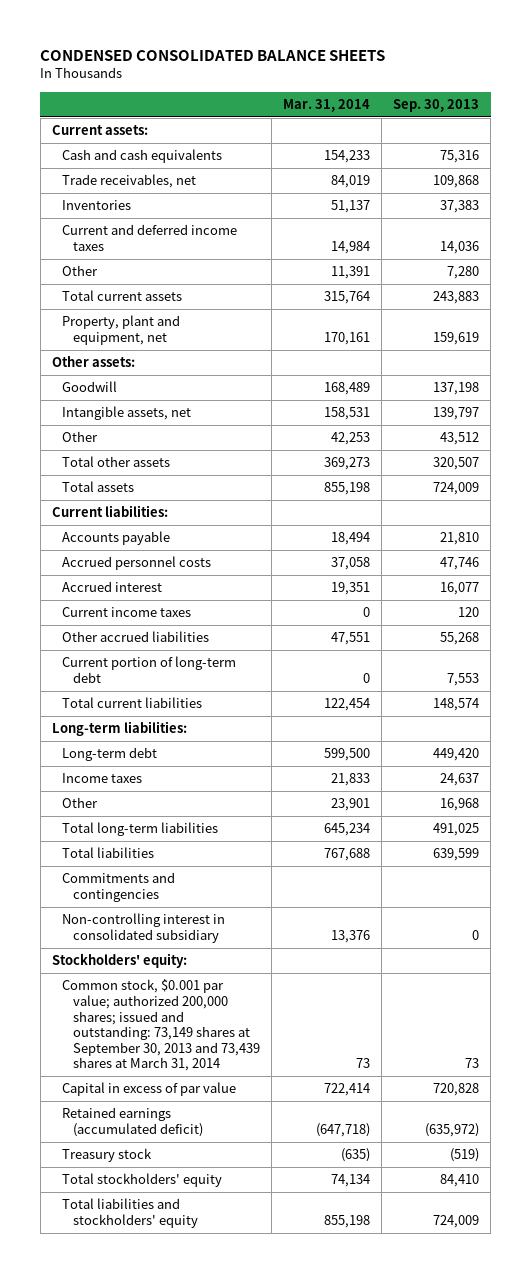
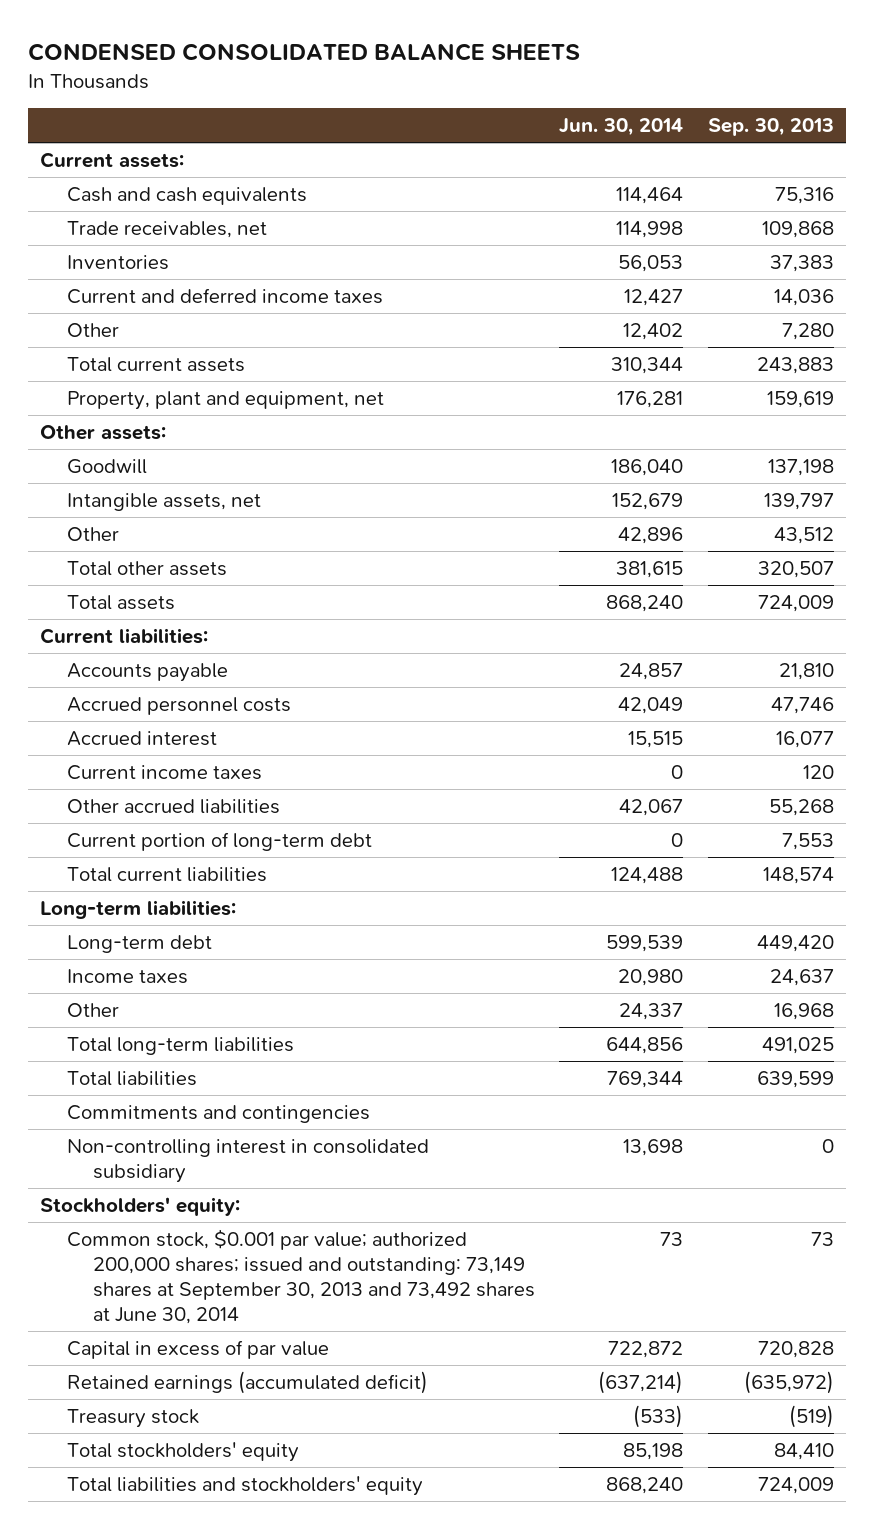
- | Mar. 31, 2014 | Sep. 30, 2013
+ | Jun. 30, 2014 | Sep. 30, 2013
- Common stock, $0.001 par value; authorized 200,000 shares; issued and outstanding: 73,149 shares at September 30, 2013 and 73,439 shares at March 31, 2014 | 73 | 73
+ Common stock, $0.001 par value; authorized 200,000 shares; issued and outstanding: 73,149 shares at September 30, 2013 and 73,492 shares at June 30, 2014 | 73 | 73

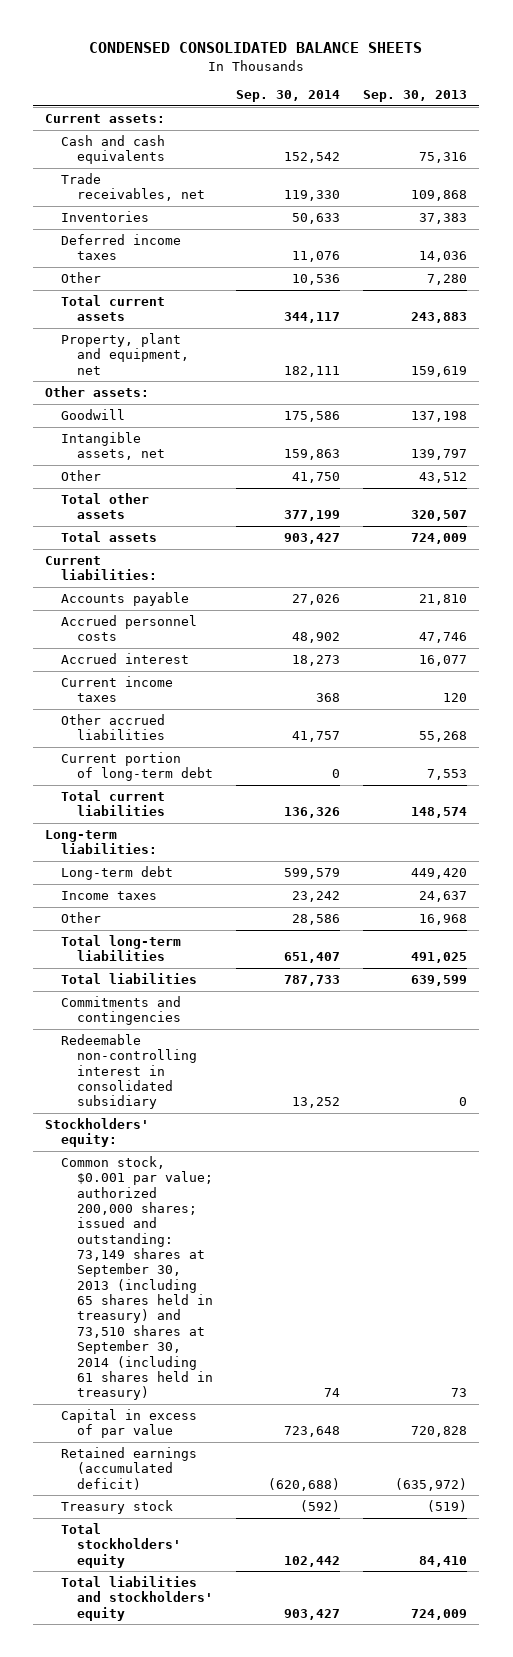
- | Jun. 30, 2014 | Sep. 30, 2013
+ | Sep. 30, 2014 | Sep. 30, 2013
- Current and deferred income taxes | 12,427 | 14,036
+ Deferred income taxes | 11,076 | 14,036
- Non-controlling interest in consolidated subsidiary | 13,698 | 0
+ Redeemable non-controlling interest in consolidated subsidiary | 13,252 | 0
- Common stock, $0.001 par value; authorized 200,000 shares; issued and outstanding: 73,149 shares at September 30, 2013 and 73,492 shares at June 30, 2014 | 73 | 73
+ Common stock, $0.001 par value; authorized 200,000 shares; issued and outstanding: 73,149 shares at September 30, 2013 (including 65 shares held in treasury) and 73,510 shares at September 30, 2014 (including 61 shares held in treasury) | 74 | 73

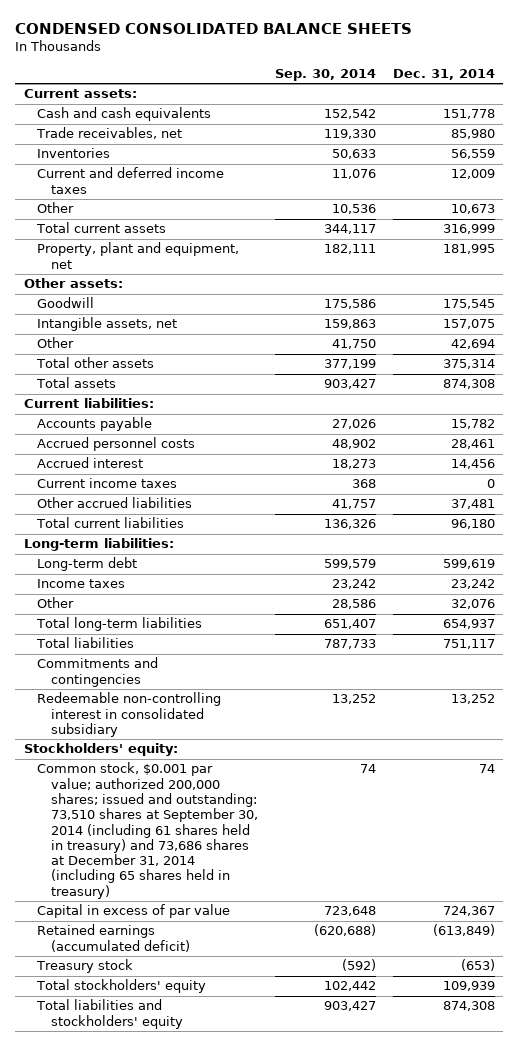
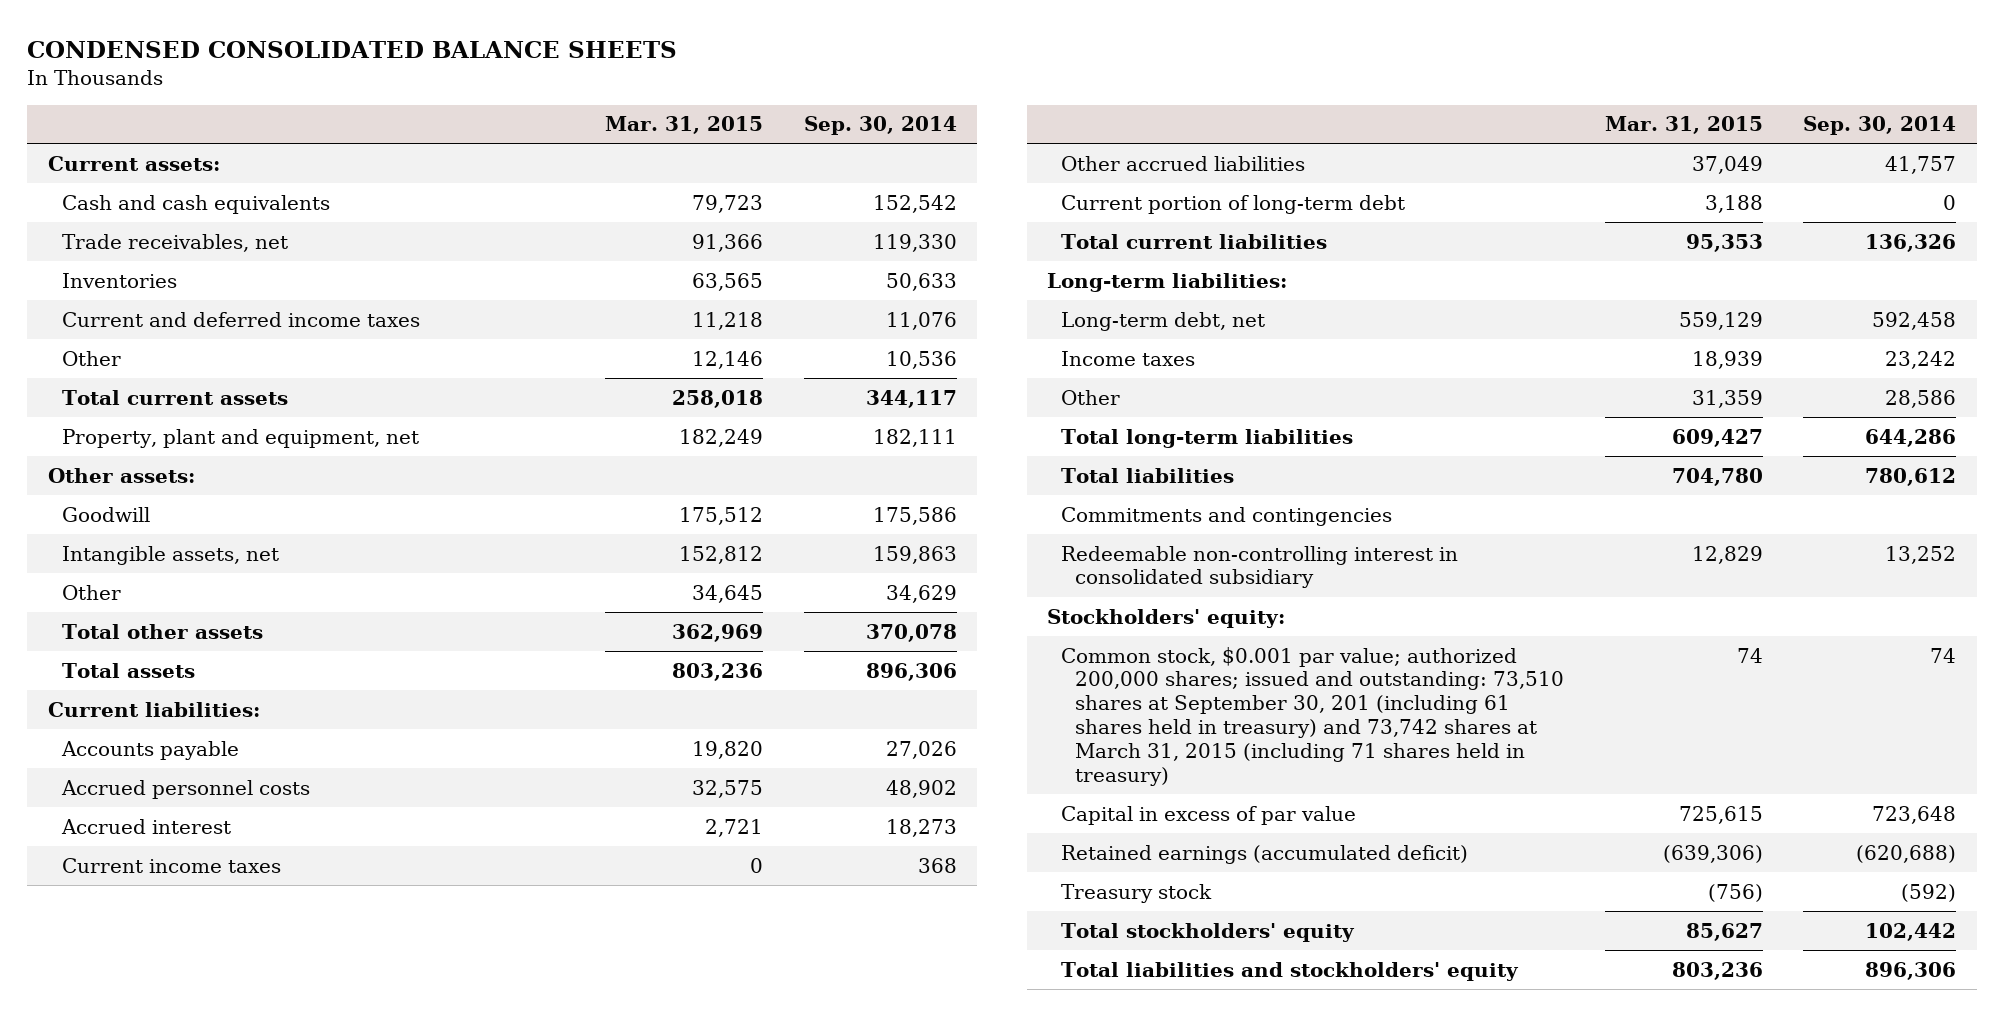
- | Sep. 30, 2014 | Dec. 31, 2014
+ | Mar. 31, 2015 | Sep. 30, 2014
- Other | 41,750 | 42,694
- Total other assets | 377,199 | 375,314
- Total assets | 903,427 | 874,308
+ Other | 34,645 | 34,629
+ Total other assets | 362,969 | 370,078
+ Total assets | 803,236 | 896,306
+ Current portion of long-term debt | 3,188 | 0
- Long-term debt | 599,579 | 599,619
+ Long-term debt, net | 559,129 | 592,458
- Total long-term liabilities | 651,407 | 654,937
- Total liabilities | 787,733 | 751,117
+ Total long-term liabilities | 609,427 | 644,286
+ Total liabilities | 704,780 | 780,612
- Common stock, $0.001 par value; authorized 200,000 shares; issued and outstanding: 73,510 shares at September 30, 2014 (including 61 shares held in treasury) and 73,686 shares at December 31, 2014 (including 65 shares held in treasury) | 74 | 74
+ Common stock, $0.001 par value; authorized 200,000 shares; issued and outstanding: 73,510 shares at September 30, 201 (including 61 shares held in treasury) and 73,742 shares at March 31, 2015 (including 71 shares held in treasury) | 74 | 74
- Total liabilities and stockholders' equity | 903,427 | 874,308
+ Total liabilities and stockholders' equity | 803,236 | 896,306

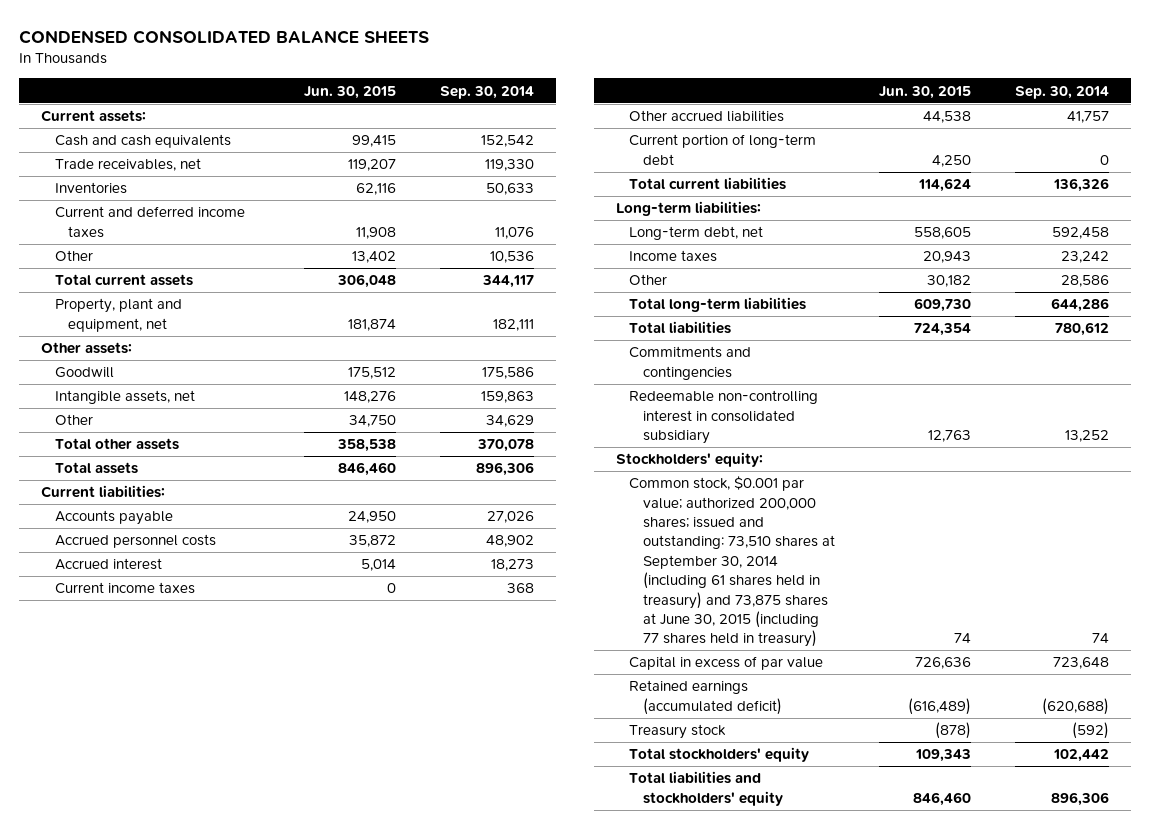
- | Mar. 31, 2015 | Sep. 30, 2014
+ | Jun. 30, 2015 | Sep. 30, 2014
- Common stock, $0.001 par value; authorized 200,000 shares; issued and outstanding: 73,510 shares at September 30, 201 (including 61 shares held in treasury) and 73,742 shares at March 31, 2015 (including 71 shares held in treasury) | 74 | 74
+ Common stock, $0.001 par value; authorized 200,000 shares; issued and outstanding: 73,510 shares at September 30, 2014 (including 61 shares held in treasury) and 73,875 shares at June 30, 2015 (including 77 shares held in treasury) | 74 | 74

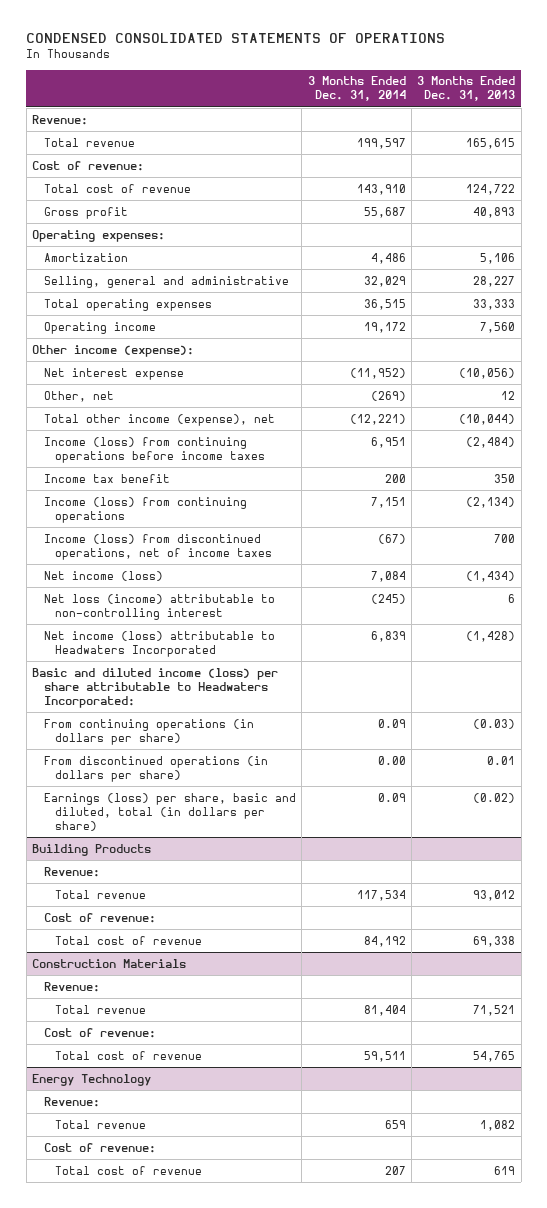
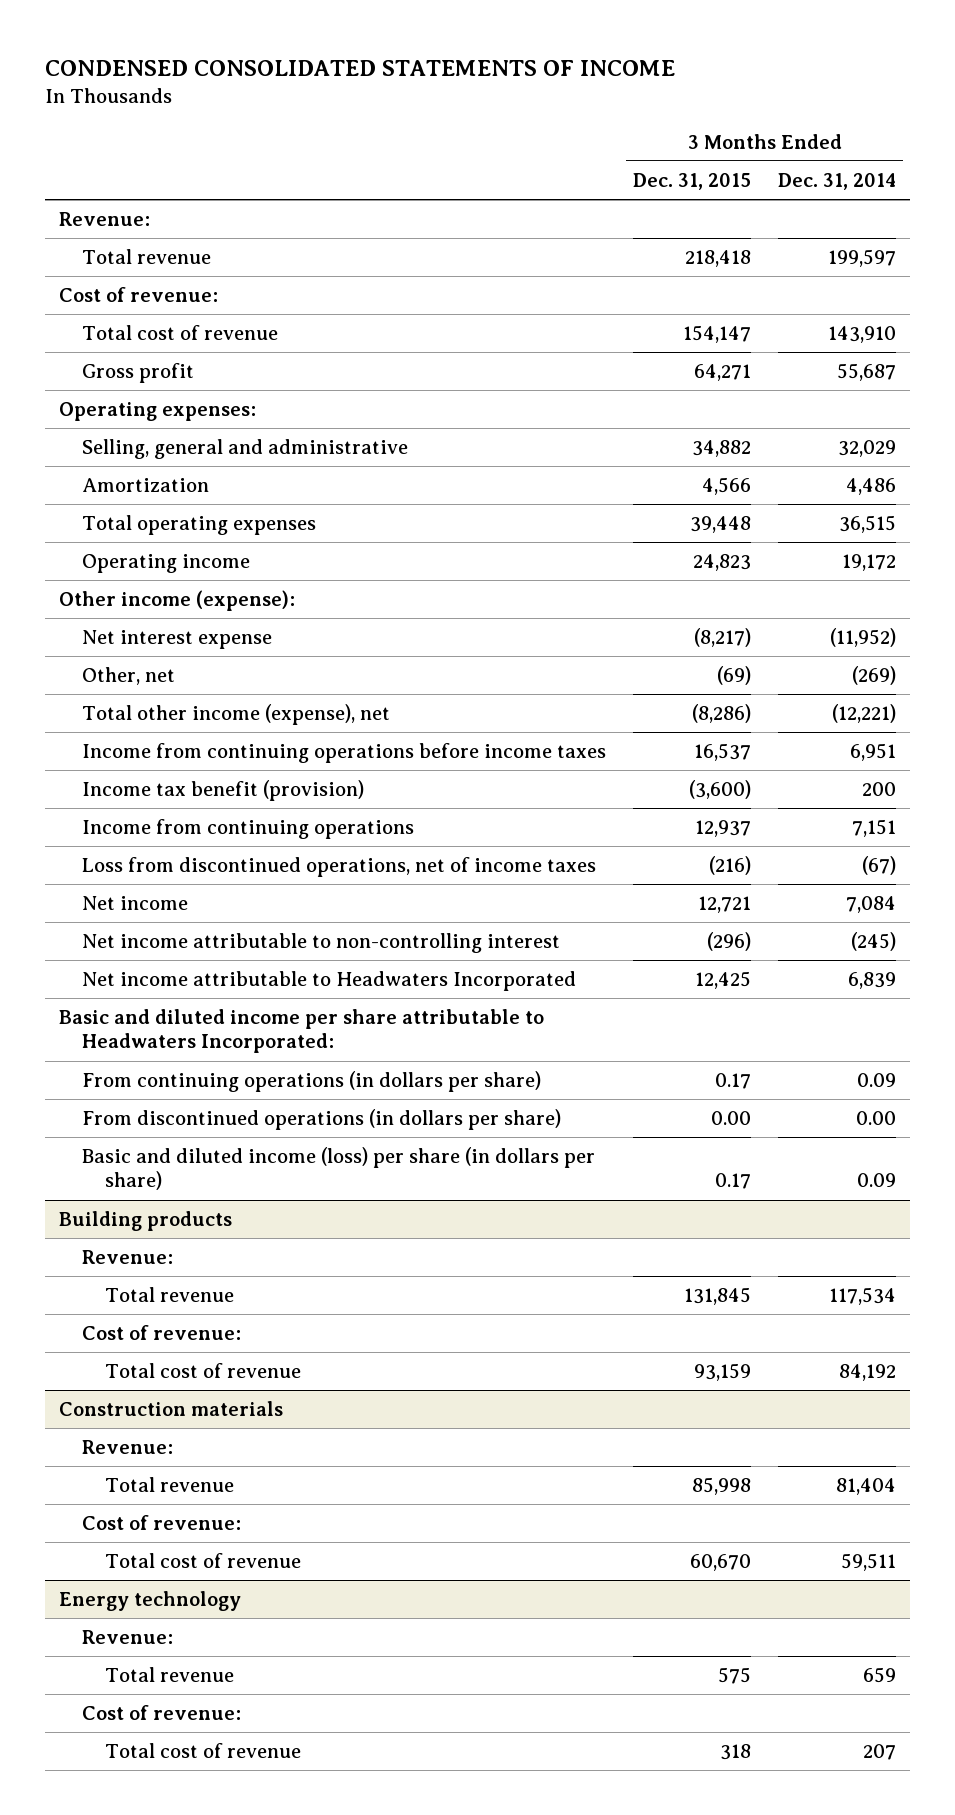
- CONDENSED CONSOLIDATED STATEMENTS OF OPERATIONS
+ CONDENSED CONSOLIDATED STATEMENTS OF INCOME
- | 3 Months Ended Dec. 31, 2014 | 3 Months Ended Dec. 31, 2013
+ | 3 Months Ended Dec. 31, 2015 | 3 Months Ended Dec. 31, 2014
moved down: Amortization | 4,566 | 4,486
- Income (loss) from continuing operations before income taxes | 6,951 | (2,484)
- Income tax benefit | 200 | 350
- Income (loss) from continuing operations | 7,151 | (2,134)
- Income (loss) from discontinued operations, net of income taxes | (67) | 700
- Net income (loss) | 7,084 | (1,434)
- Net loss (income) attributable to non-controlling interest | (245) | 6
- Net income (loss) attributable to Headwaters Incorporated | 6,839 | (1,428)
- Basic and diluted income (loss) per share attributable to Headwaters Incorporated:
+ Income from continuing operations before income taxes | 16,537 | 6,951
+ Income tax benefit (provision) | (3,600) | 200
+ Income from continuing operations | 12,937 | 7,151
+ Loss from discontinued operations, net of income taxes | (216) | (67)
+ Net income | 12,721 | 7,084
+ Net income attributable to non-controlling interest | (296) | (245)
+ Net income attributable to Headwaters Incorporated | 12,425 | 6,839
+ Basic and diluted income per share attributable to Headwaters Incorporated:
- Earnings (loss) per share, basic and diluted, total (in dollars per share) | 0.09 | (0.02)
- Building Products
+ Basic and diluted income (loss) per share (in dollars per share) | 0.17 | 0.09
+ Building products
- Construction Materials
+ Construction materials
- Energy Technology
+ Energy technology

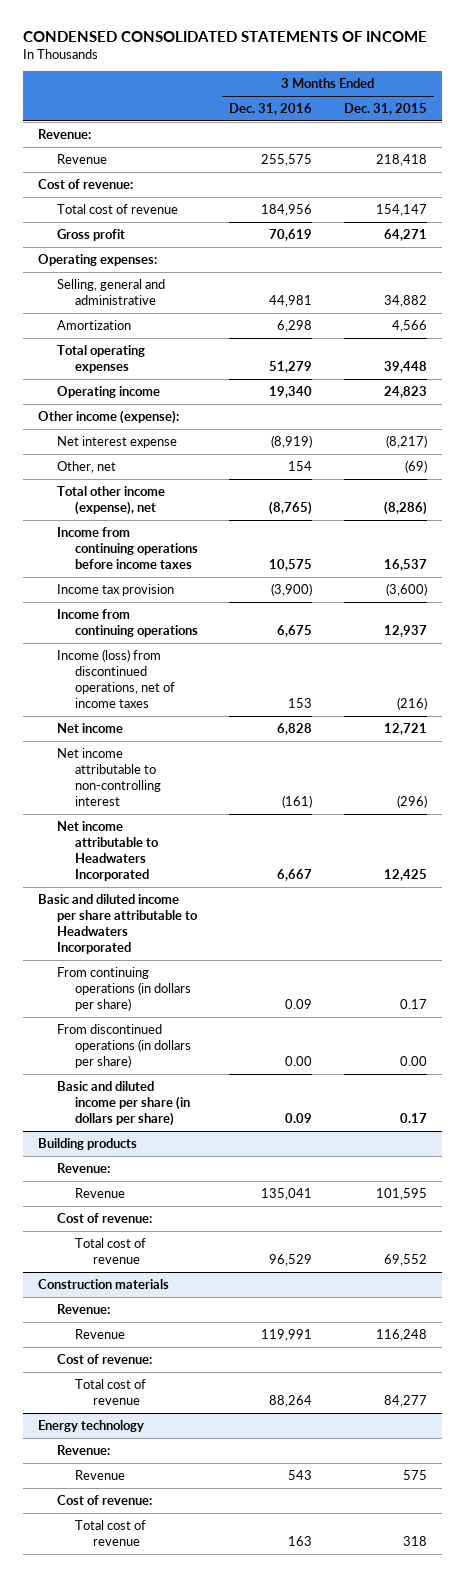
- | 3 Months Ended Dec. 31, 2015 | 3 Months Ended Dec. 31, 2014
+ | 3 Months Ended Dec. 31, 2016 | 3 Months Ended Dec. 31, 2015
- Total revenue | 218,418 | 199,597
+ Revenue | 255,575 | 218,418
- Income tax benefit (provision) | (3,600) | 200
+ Income tax provision | (3,900) | (3,600)
- Loss from discontinued operations, net of income taxes | (216) | (67)
+ Income (loss) from discontinued operations, net of income taxes | 153 | (216)
- Basic and diluted income per share attributable to Headwaters Incorporated:
+ Basic and diluted income per share attributable to Headwaters Incorporated
- Basic and diluted income (loss) per share (in dollars per share) | 0.17 | 0.09
+ Basic and diluted income per share (in dollars per share) | 0.09 | 0.17
@ Building products
- Total revenue | 131,845 | 117,534
+ Revenue | 135,041 | 101,595
- Total cost of revenue | 93,159 | 84,192
+ Total cost of revenue | 96,529 | 69,552
@ Construction materials
- Total revenue | 85,998 | 81,404
+ Revenue | 119,991 | 116,248
- Total cost of revenue | 60,670 | 59,511
+ Total cost of revenue | 88,264 | 84,277
@ Energy technology
- Total revenue | 575 | 659
+ Revenue | 543 | 575

